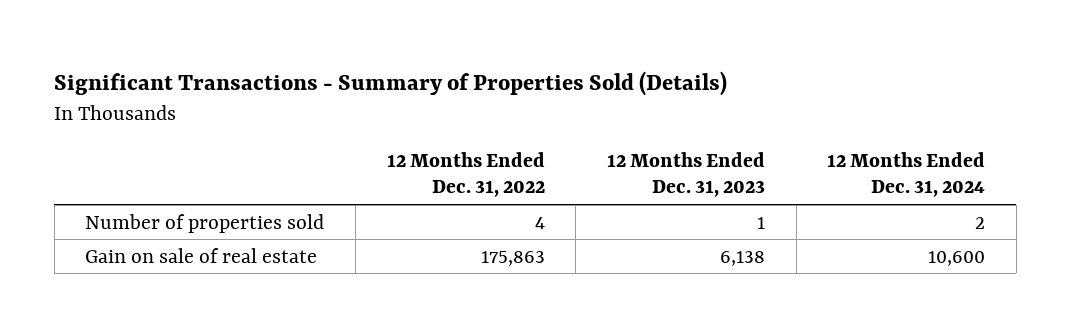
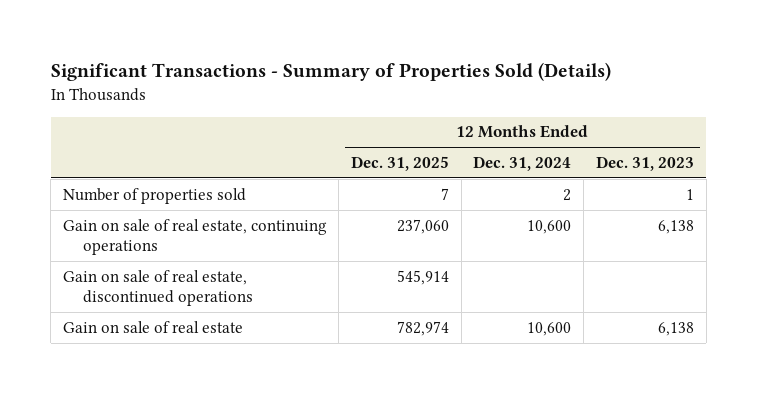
- | 12 Months Ended Dec. 31, 2022 | 12 Months Ended Dec. 31, 2023 | 12 Months Ended Dec. 31, 2024
+ | 12 Months Ended Dec. 31, 2025 | 12 Months Ended Dec. 31, 2024 | 12 Months Ended Dec. 31, 2023
+ Gain on sale of real estate, continuing operations | 237,060 | 10,600 | 6,138
+ Gain on sale of real estate, discontinued operations | 545,914 | |

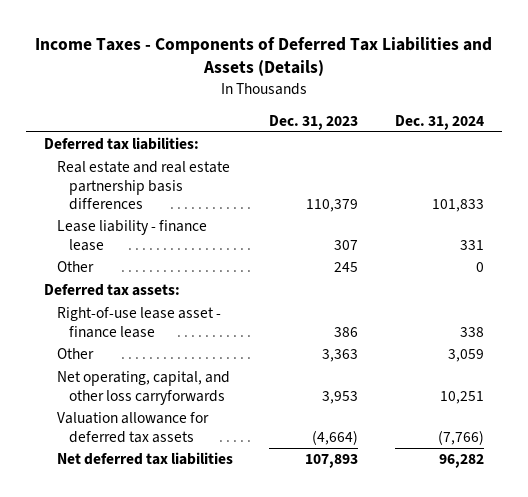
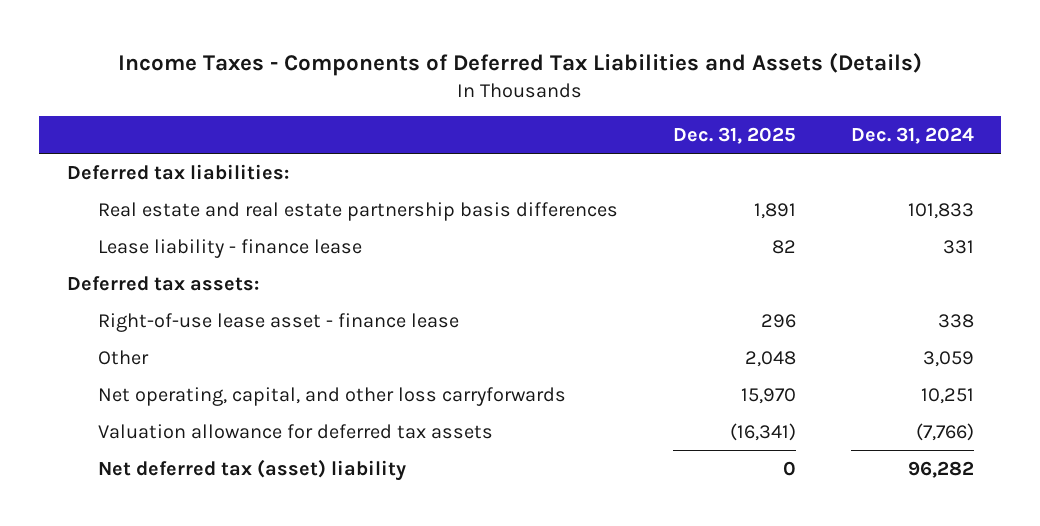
- | Dec. 31, 2023 | Dec. 31, 2024
+ | Dec. 31, 2025 | Dec. 31, 2024
- Other | 245 | 0
- Net deferred tax liabilities | 107,893 | 96,282
+ Net deferred tax (asset) liability | 0 | 96,282

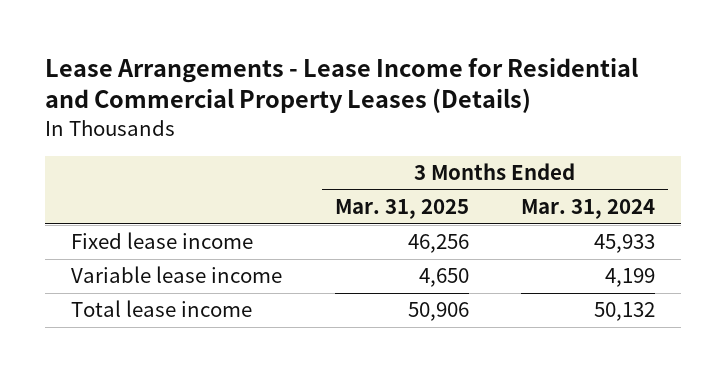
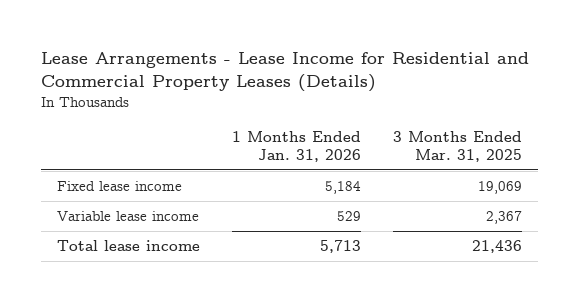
- | 3 Months Ended Mar. 31, 2025 | 3 Months Ended Mar. 31, 2024
+ | 1 Months Ended Jan. 31, 2026 | 3 Months Ended Mar. 31, 2025
- Fixed lease income | 46,256 | 45,933
- Variable lease income | 4,650 | 4,199
- Total lease income | 50,906 | 50,132
+ Fixed lease income | 5,184 | 19,069
+ Variable lease income | 529 | 2,367
+ Total lease income | 5,713 | 21,436

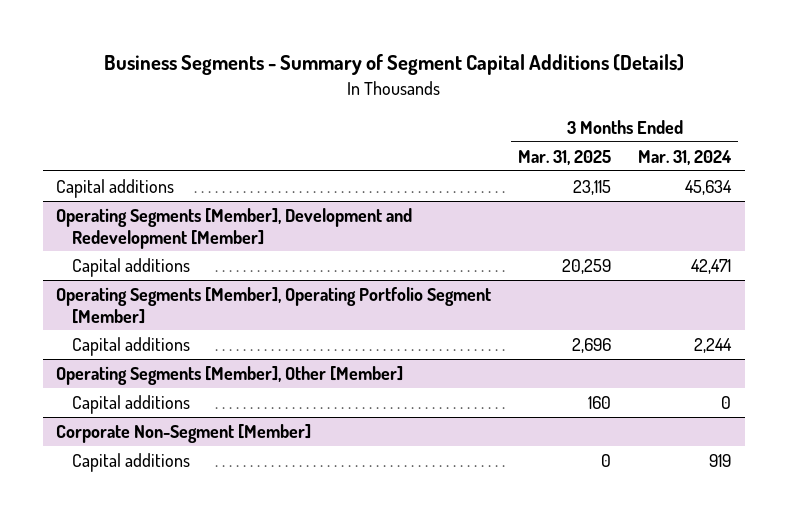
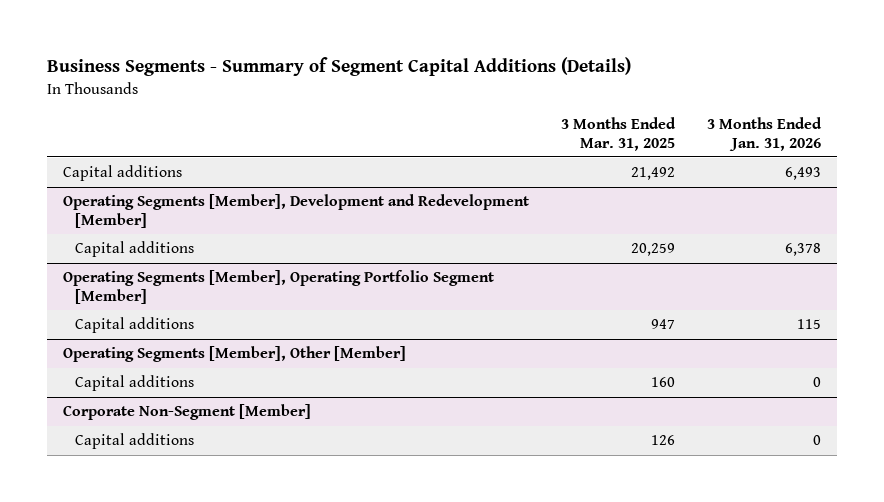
- | 3 Months Ended Mar. 31, 2025 | 3 Months Ended Mar. 31, 2024
+ | 3 Months Ended Mar. 31, 2025 | 3 Months Ended Jan. 31, 2026
- Capital additions | 23,115 | 45,634
+ Capital additions | 21,492 | 6,493
@ Operating Segments [Member], Operating Portfolio Segment [Member]
- Capital additions | 2,696 | 2,244
+ Capital additions | 947 | 115
@ Corporate Non-Segment [Member]
- Capital additions | 0 | 919
+ Capital additions | 126 | 0

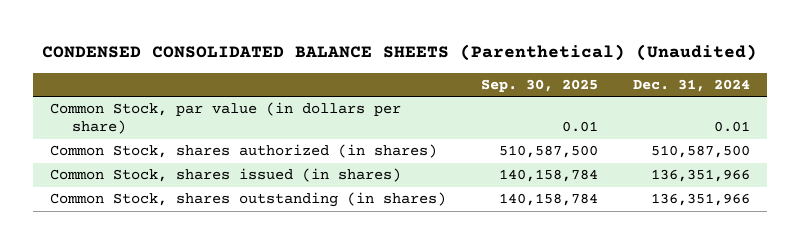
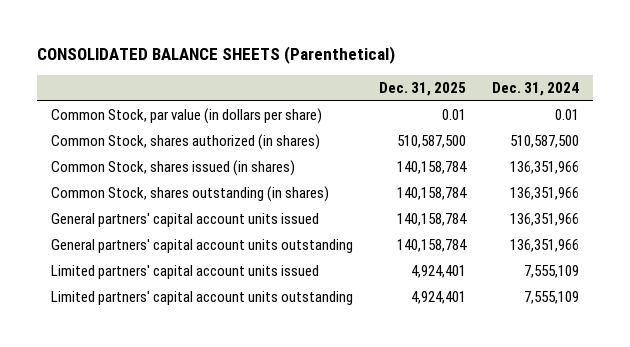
- CONDENSED CONSOLIDATED BALANCE SHEETS (Parenthetical) (Unaudited)
+ CONSOLIDATED BALANCE SHEETS (Parenthetical)
- | Sep. 30, 2025 | Dec. 31, 2024
+ | Dec. 31, 2025 | Dec. 31, 2024
+ General partners' capital account units issued | 140,158,784 | 136,351,966
+ General partners' capital account units outstanding | 140,158,784 | 136,351,966
+ Limited partners' capital account units issued | 4,924,401 | 7,555,109
+ Limited partners' capital account units outstanding | 4,924,401 | 7,555,109

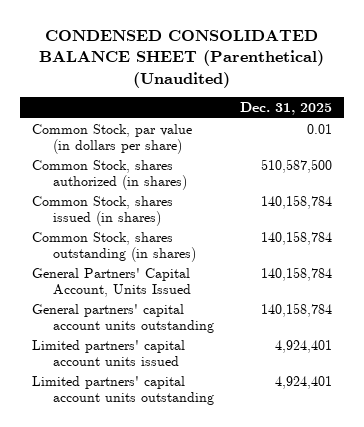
- CONSOLIDATED BALANCE SHEETS (Parenthetical)
+ CONDENSED CONSOLIDATED BALANCE SHEET (Parenthetical) (Unaudited)
- | Dec. 31, 2025 | Dec. 31, 2024
+ | Dec. 31, 2025
- General partners' capital account units issued | 140,158,784 | 136,351,966
+ General Partners' Capital Account, Units Issued | 140,158,784

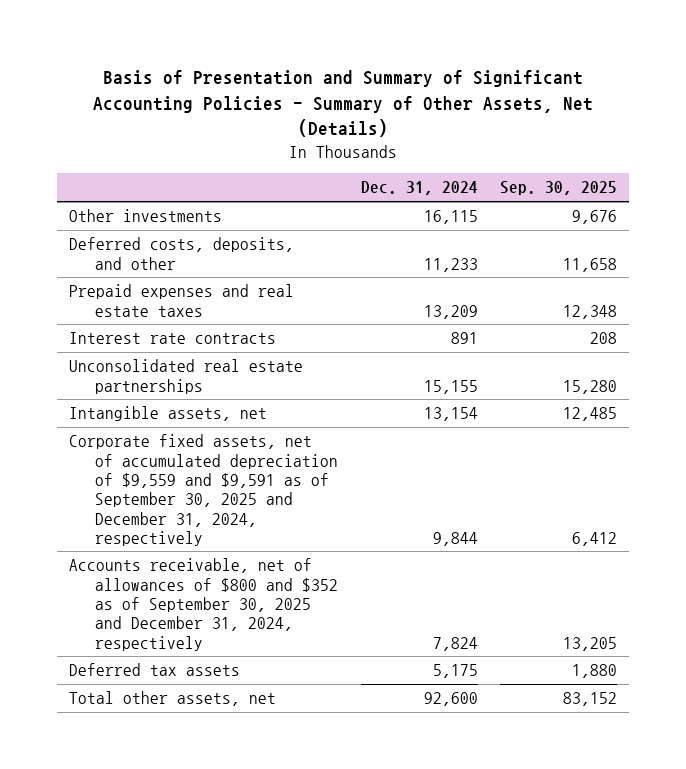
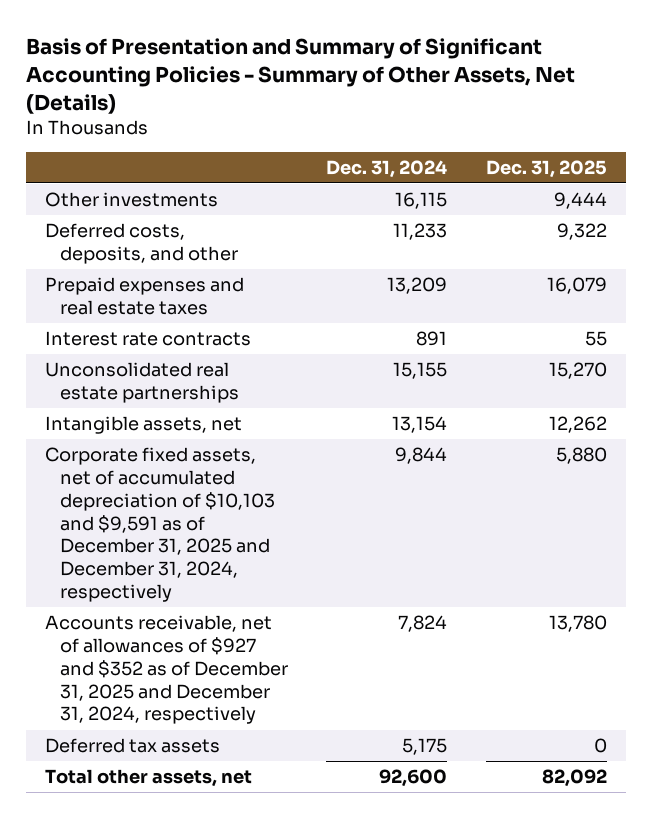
- | Dec. 31, 2024 | Sep. 30, 2025
+ | Dec. 31, 2024 | Dec. 31, 2025
- Corporate fixed assets, net of accumulated depreciation of $9,559 and $9,591 as of September 30, 2025 and December 31, 2024, respectively | 9,844 | 6,412
- Accounts receivable, net of allowances of $800 and $352 as of September 30, 2025 and December 31, 2024, respectively | 7,824 | 13,205
+ Corporate fixed assets, net of accumulated depreciation of $10,103 and $9,591 as of December 31, 2025 and December 31, 2024, respectively | 9,844 | 5,880
+ Accounts receivable, net of allowances of $927 and $352 as of December 31, 2025 and December 31, 2024, respectively | 7,824 | 13,780

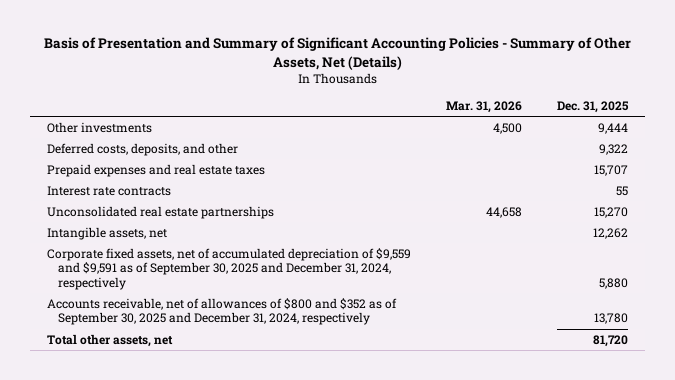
- | Dec. 31, 2024 | Dec. 31, 2025
+ | Mar. 31, 2026 | Dec. 31, 2025
- Prepaid expenses and real estate taxes | 13,209 | 16,079
+ Prepaid expenses and real estate taxes | | 15,707
- Corporate fixed assets, net of accumulated depreciation of $10,103 and $9,591 as of December 31, 2025 and December 31, 2024, respectively | 9,844 | 5,880
- Accounts receivable, net of allowances of $927 and $352 as of December 31, 2025 and December 31, 2024, respectively | 7,824 | 13,780
- Deferred tax assets | 5,175 | 0
- Total other assets, net | 92,600 | 82,092
+ Corporate fixed assets, net of accumulated depreciation of $9,559 and $9,591 as of September 30, 2025 and December 31, 2024, respectively | | 5,880
+ Accounts receivable, net of allowances of $800 and $352 as of September 30, 2025 and December 31, 2024, respectively | | 13,780
+ Total other assets, net | | 81,720

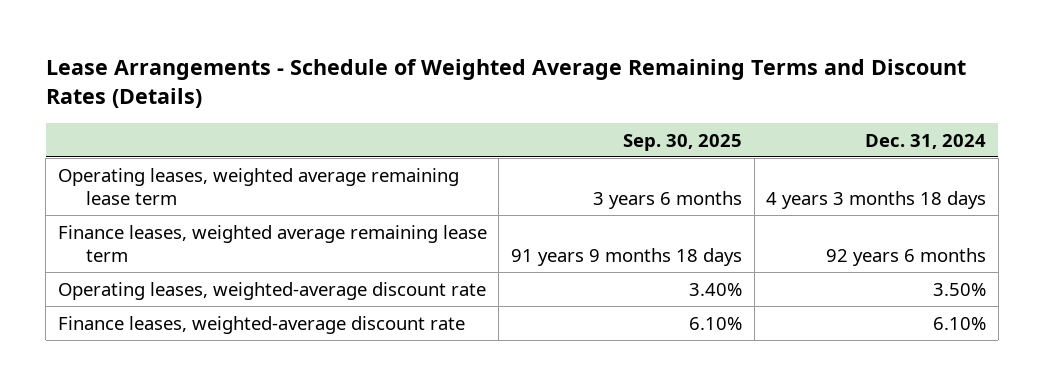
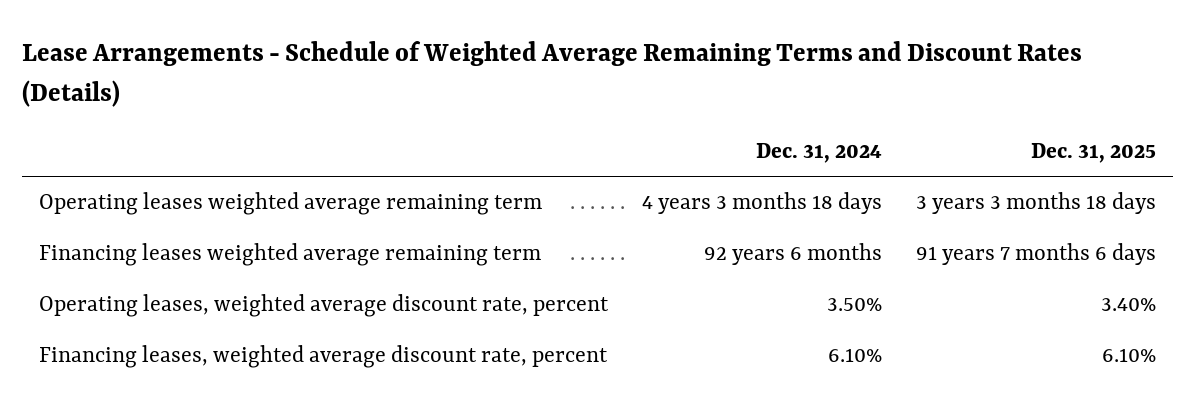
- | Sep. 30, 2025 | Dec. 31, 2024
+ | Dec. 31, 2024 | Dec. 31, 2025
- Operating leases, weighted average remaining lease term | 3 years 6 months | 4 years 3 months 18 days
- Finance leases, weighted average remaining lease term | 91 years 9 months 18 days | 92 years 6 months
- Operating leases, weighted-average discount rate | 3.40% | 3.50%
- Finance leases, weighted-average discount rate | 6.10% | 6.10%
+ Operating leases weighted average remaining term | 4 years 3 months 18 days | 3 years 3 months 18 days
+ Financing leases weighted average remaining term | 92 years 6 months | 91 years 7 months 6 days
+ Operating leases, weighted average discount rate, percent | 3.50% | 3.40%
+ Financing leases, weighted average discount rate, percent | 6.10% | 6.10%

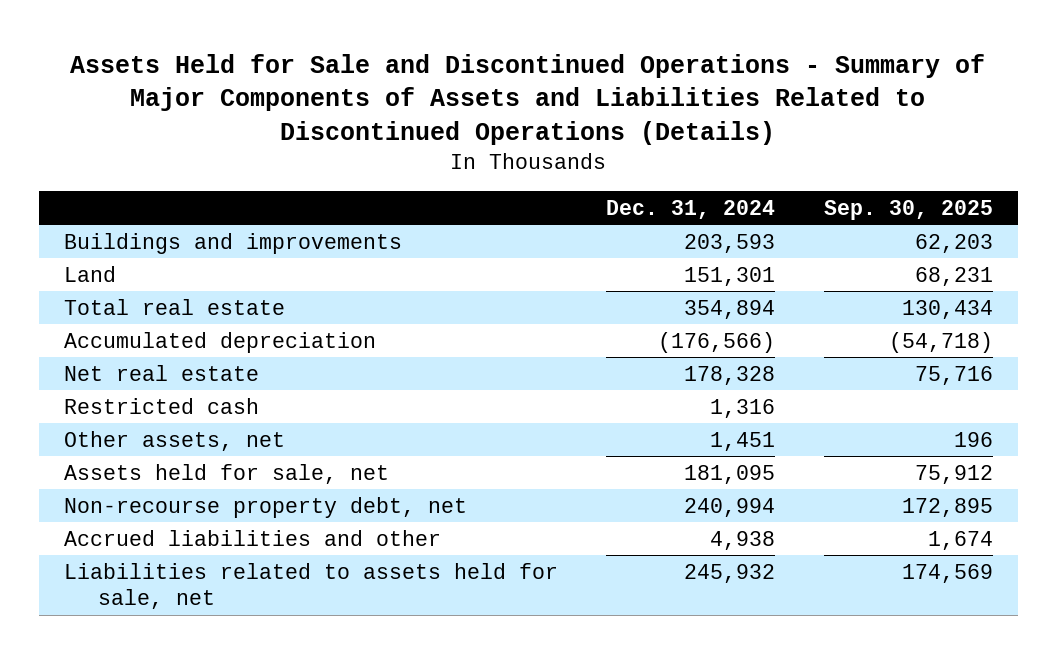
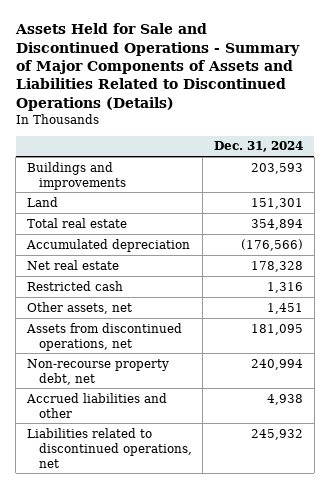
- | Dec. 31, 2024 | Sep. 30, 2025
+ | Dec. 31, 2024
- Assets held for sale, net | 181,095 | 75,912
+ Assets from discontinued operations, net | 181,095
- Liabilities related to assets held for sale, net | 245,932 | 174,569
+ Liabilities related to discontinued operations, net | 245,932

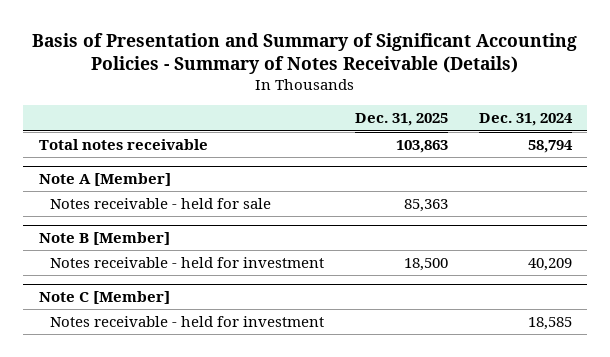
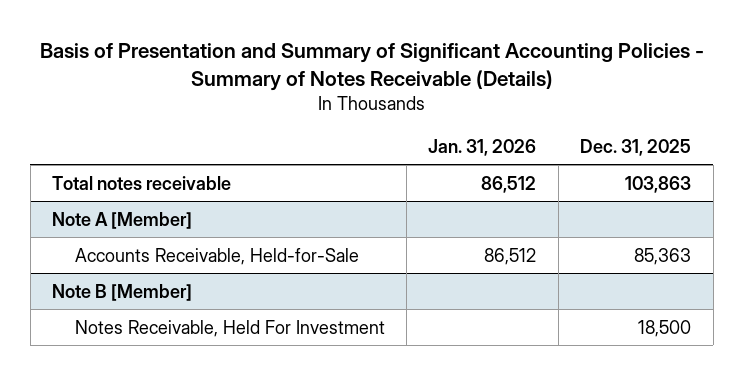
- | Dec. 31, 2025 | Dec. 31, 2024
+ | Jan. 31, 2026 | Dec. 31, 2025
@ Note A [Member]
- Notes receivable - held for sale | 85,363 |
+ Accounts Receivable, Held-for-Sale | 86,512 | 85,363
@ Note B [Member]
- Notes receivable - held for investment | 18,500 | 40,209
- Note C [Member]
- Notes receivable - held for investment | | 18,585
@ Note B [Member]
+ Notes Receivable, Held For Investment | | 18,500

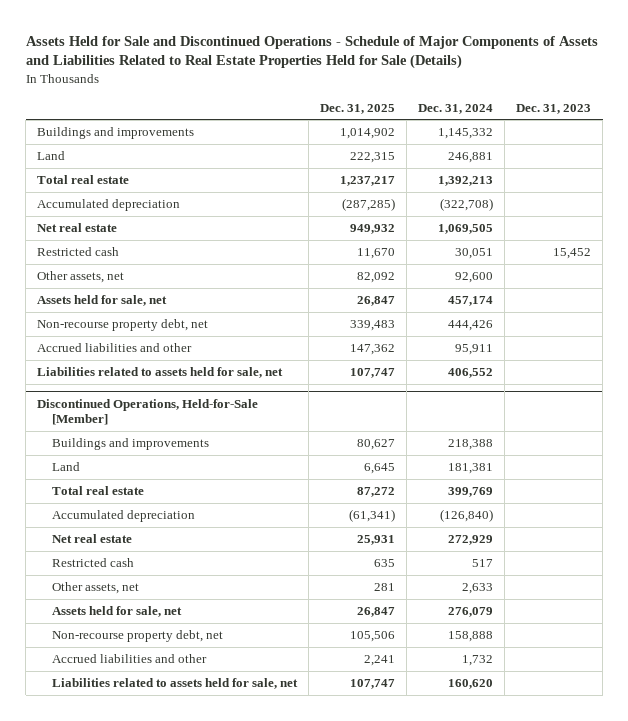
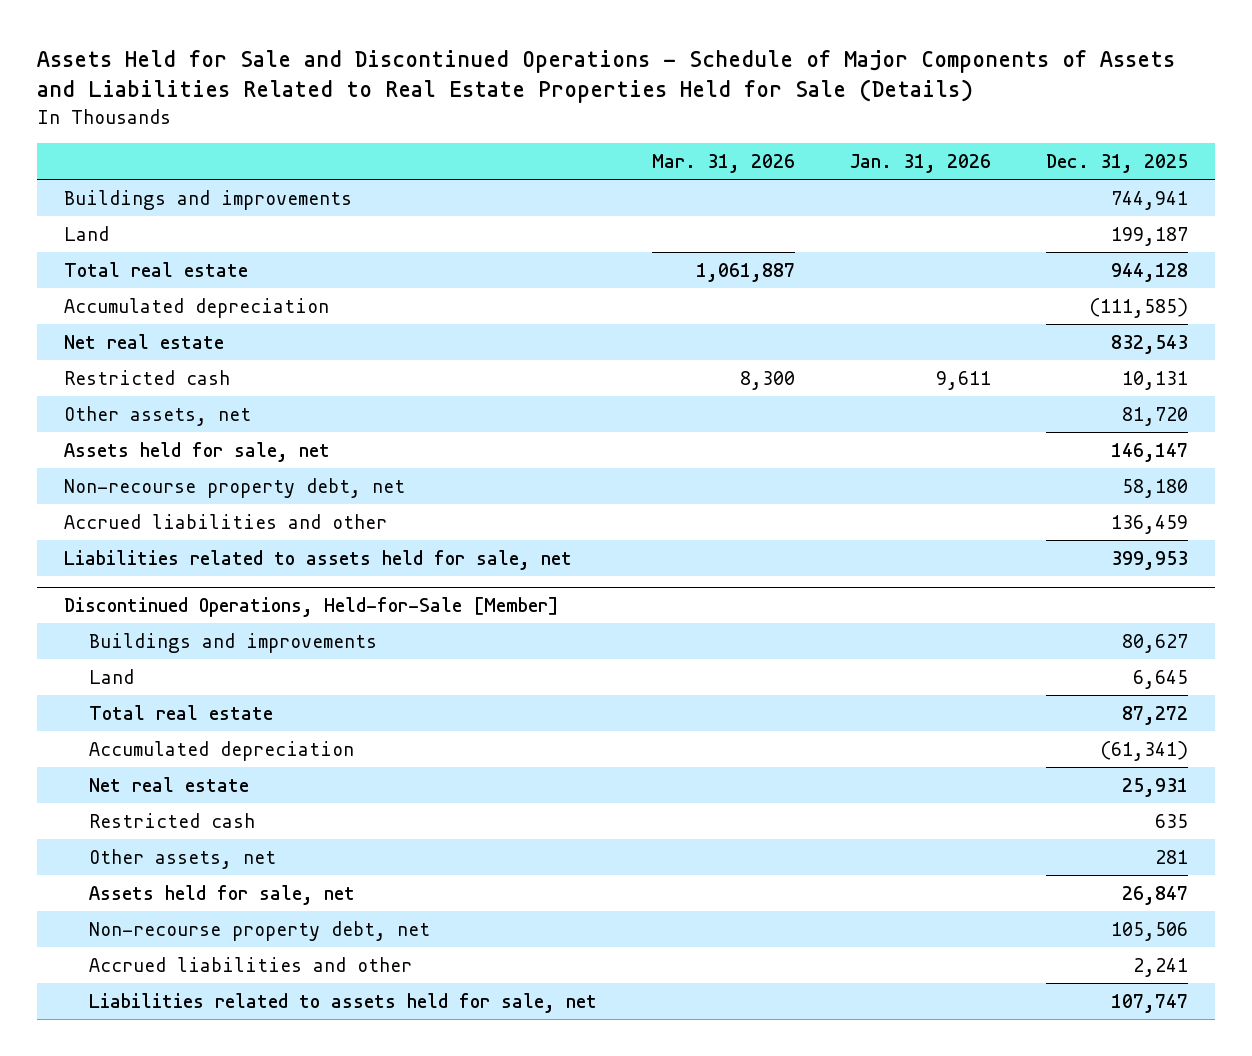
- | Dec. 31, 2025 | Dec. 31, 2024 | Dec. 31, 2023
+ | Mar. 31, 2026 | Jan. 31, 2026 | Dec. 31, 2025
- Buildings and improvements | 1,014,902 | 1,145,332 |
- Land | 222,315 | 246,881 |
- Total real estate | 1,237,217 | 1,392,213 |
- Accumulated depreciation | (287,285) | (322,708) |
- Net real estate | 949,932 | 1,069,505 |
- Restricted cash | 11,670 | 30,051 | 15,452
- Other assets, net | 82,092 | 92,600 |
- Assets held for sale, net | 26,847 | 457,174 |
- Non-recourse property debt, net | 339,483 | 444,426 |
- Accrued liabilities and other | 147,362 | 95,911 |
- Liabilities related to assets held for sale, net | 107,747 | 406,552 |
+ Buildings and improvements | | | 744,941
+ Land | | | 199,187
+ Total real estate | 1,061,887 | | 944,128
+ Accumulated depreciation | | | (111,585)
+ Net real estate | | | 832,543
+ Restricted cash | 8,300 | 9,611 | 10,131
+ Other assets, net | | | 81,720
+ Assets held for sale, net | | | 146,147
+ Non-recourse property debt, net | | | 58,180
+ Accrued liabilities and other | | | 136,459
+ Liabilities related to assets held for sale, net | | | 399,953

